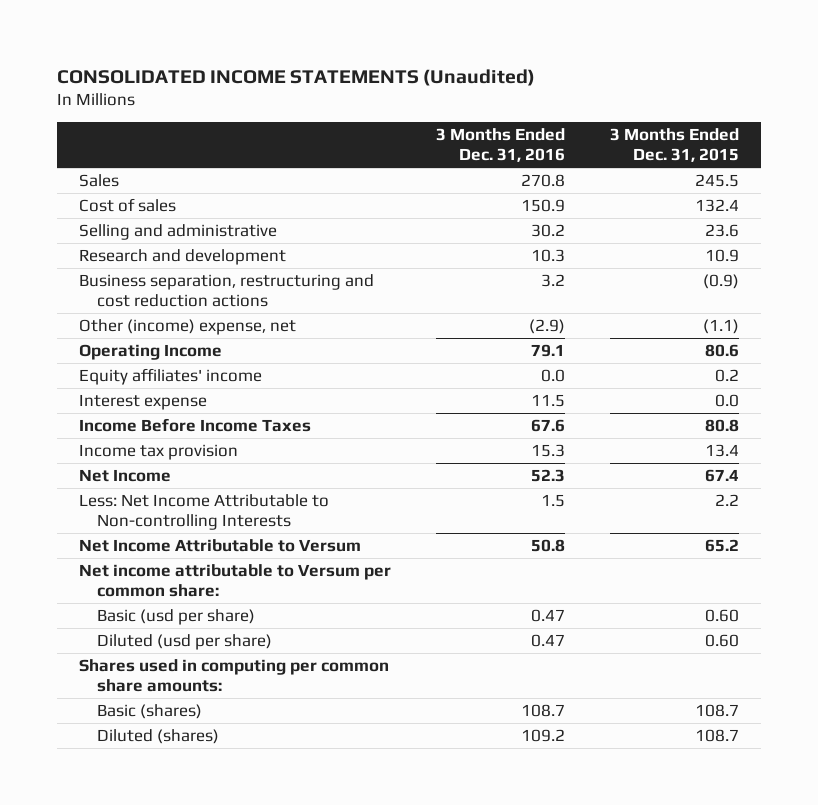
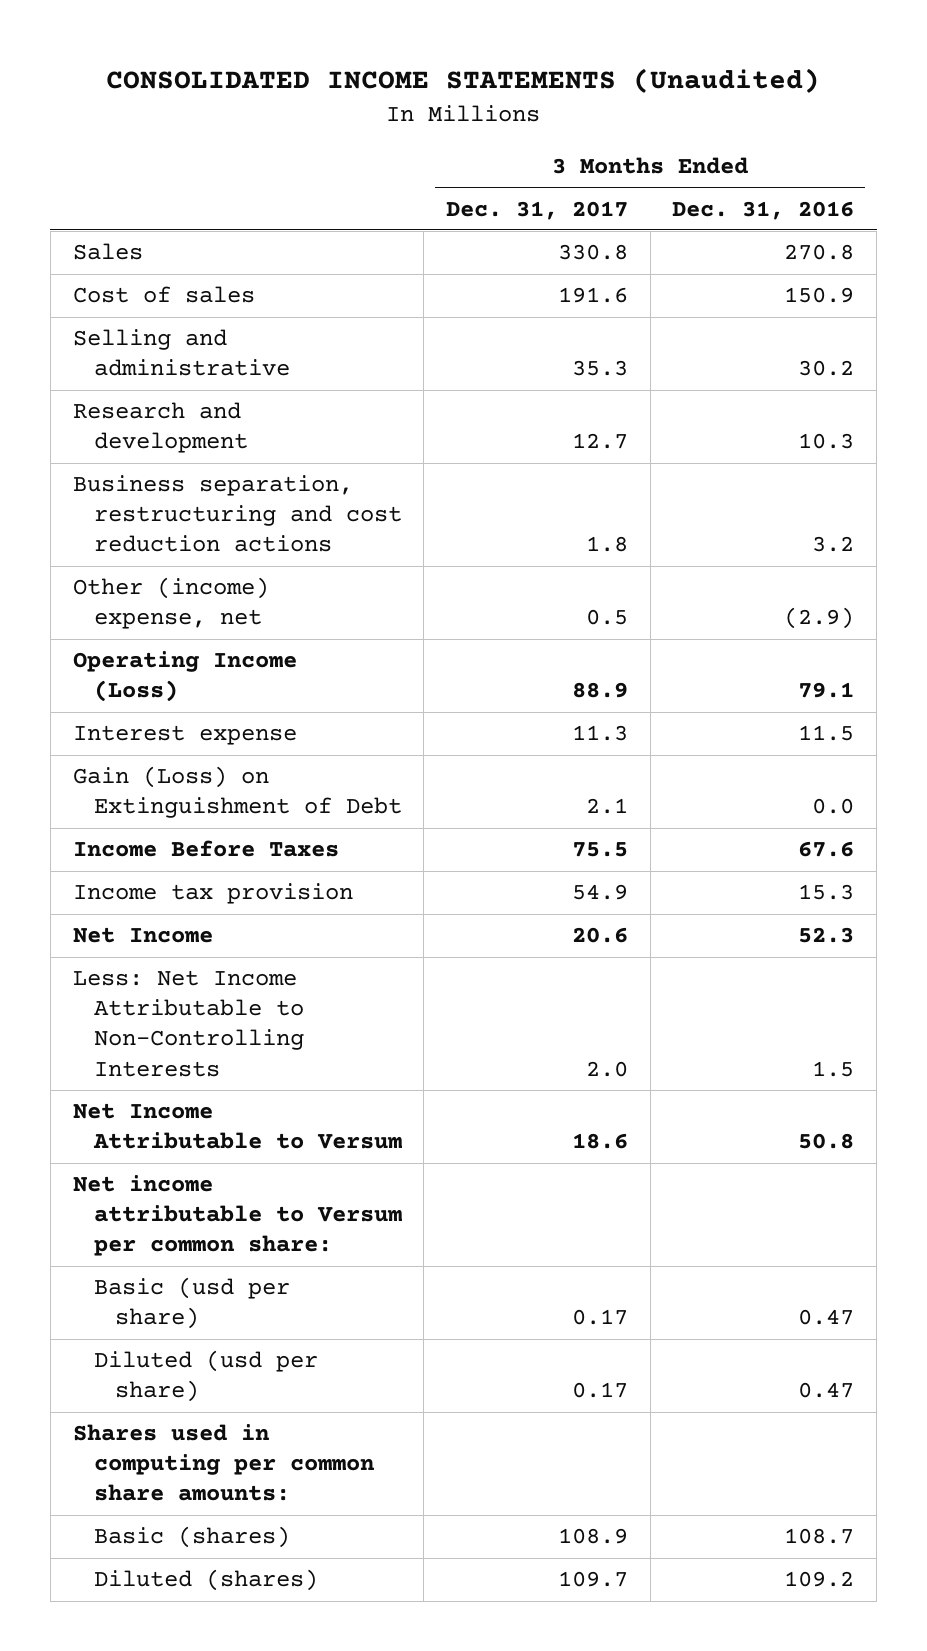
- | 3 Months Ended Dec. 31, 2016 | 3 Months Ended Dec. 31, 2015
+ | 3 Months Ended Dec. 31, 2017 | 3 Months Ended Dec. 31, 2016
- Operating Income | 79.1 | 80.6
- Equity affiliates' income | 0.0 | 0.2
+ Operating Income (Loss) | 88.9 | 79.1
- Income Before Income Taxes | 67.6 | 80.8
+ Gain (Loss) on Extinguishment of Debt | 2.1 | 0.0
+ Income Before Taxes | 75.5 | 67.6
- Less: Net Income Attributable to Non-controlling Interests | 1.5 | 2.2
+ Less: Net Income Attributable to Non-Controlling Interests | 2.0 | 1.5

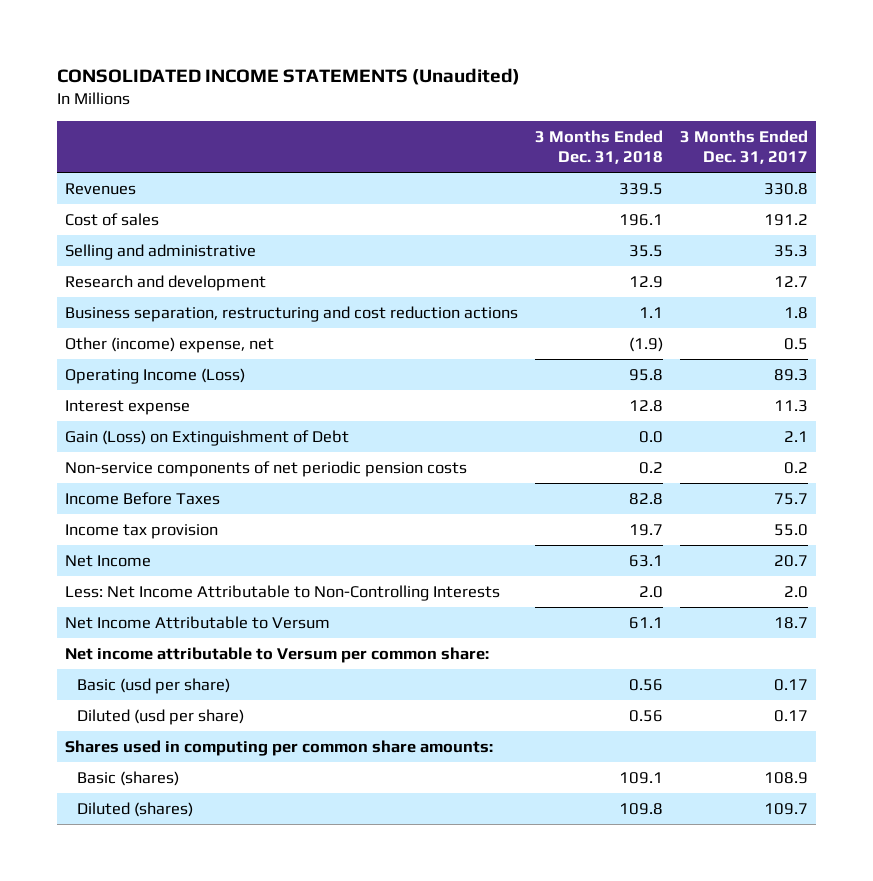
- | 3 Months Ended Dec. 31, 2017 | 3 Months Ended Dec. 31, 2016
+ | 3 Months Ended Dec. 31, 2018 | 3 Months Ended Dec. 31, 2017
- Sales | 330.8 | 270.8
- Cost of sales | 191.6 | 150.9
+ Revenues | 339.5 | 330.8
+ Cost of sales | 196.1 | 191.2
- Operating Income (Loss) | 88.9 | 79.1
+ Operating Income (Loss) | 95.8 | 89.3
- Income Before Taxes | 75.5 | 67.6
- Income tax provision | 54.9 | 15.3
- Net Income | 20.6 | 52.3
+ Non-service components of net periodic pension costs | 0.2 | 0.2
+ Income Before Taxes | 82.8 | 75.7
+ Income tax provision | 19.7 | 55.0
+ Net Income | 63.1 | 20.7
- Net Income Attributable to Versum | 18.6 | 50.8
+ Net Income Attributable to Versum | 61.1 | 18.7

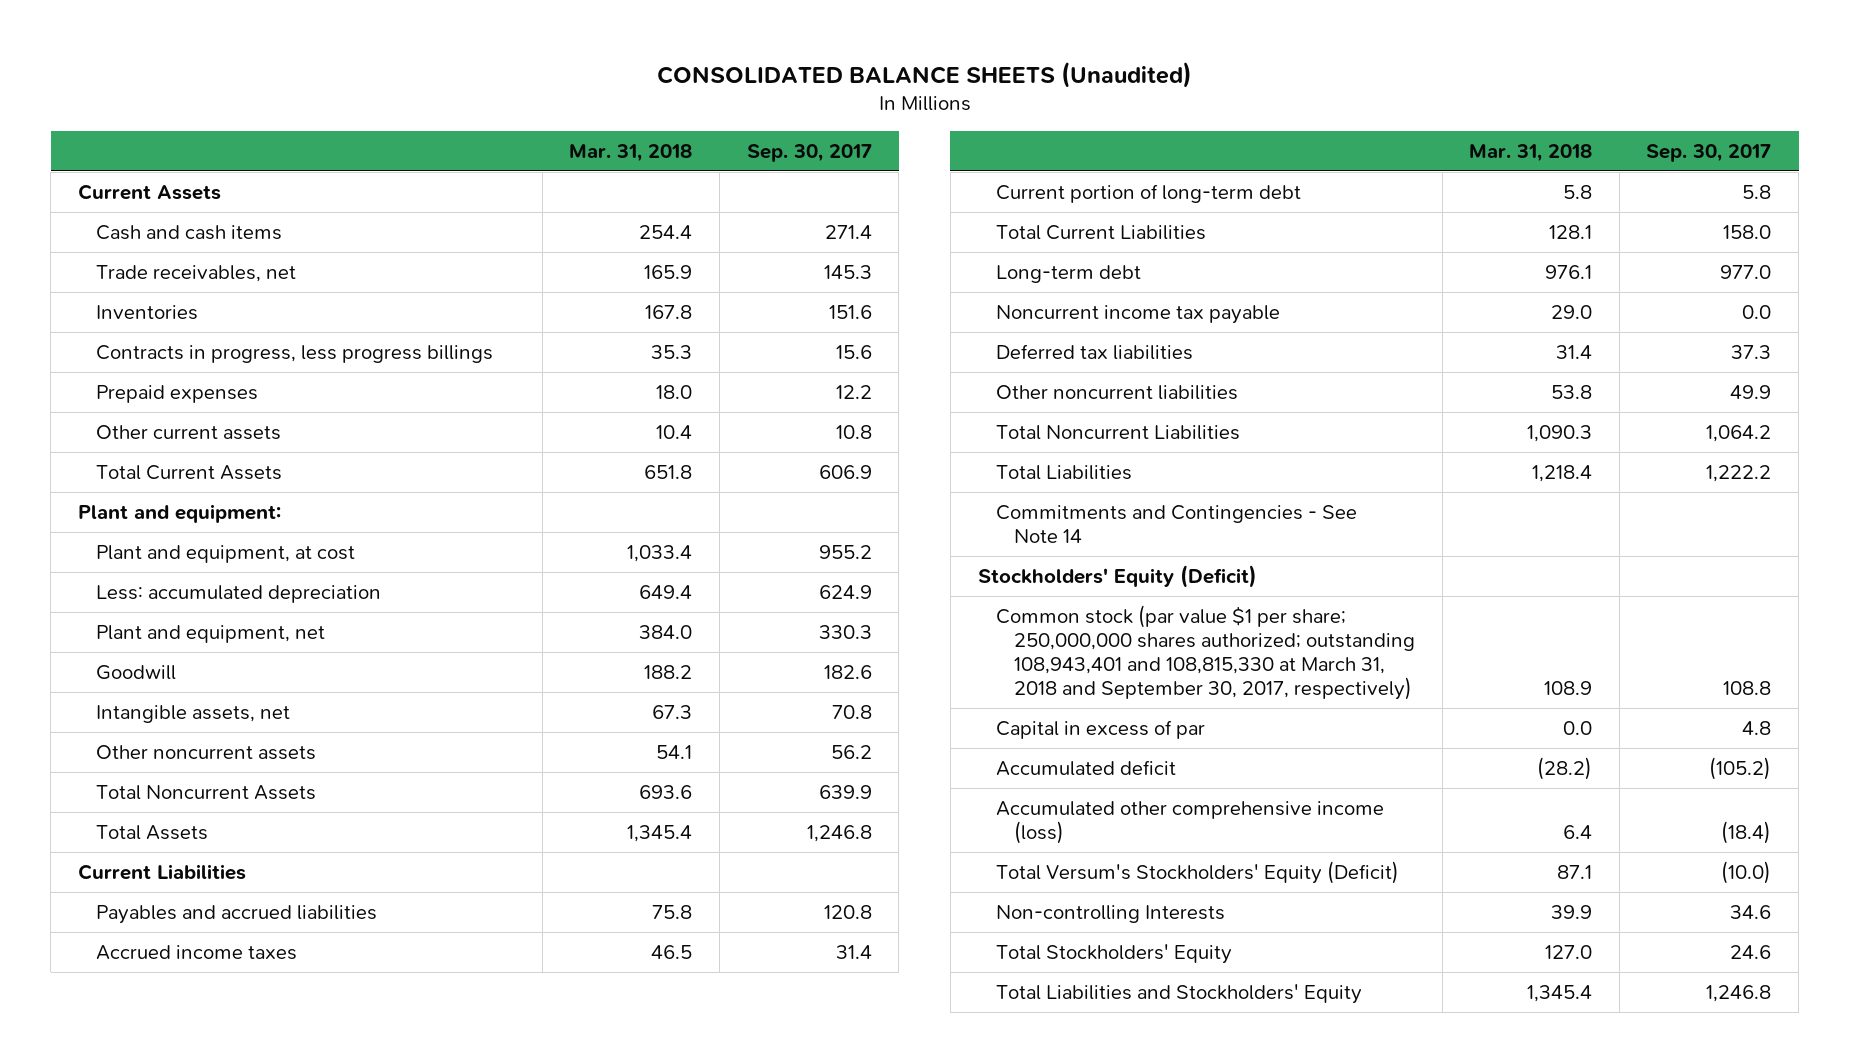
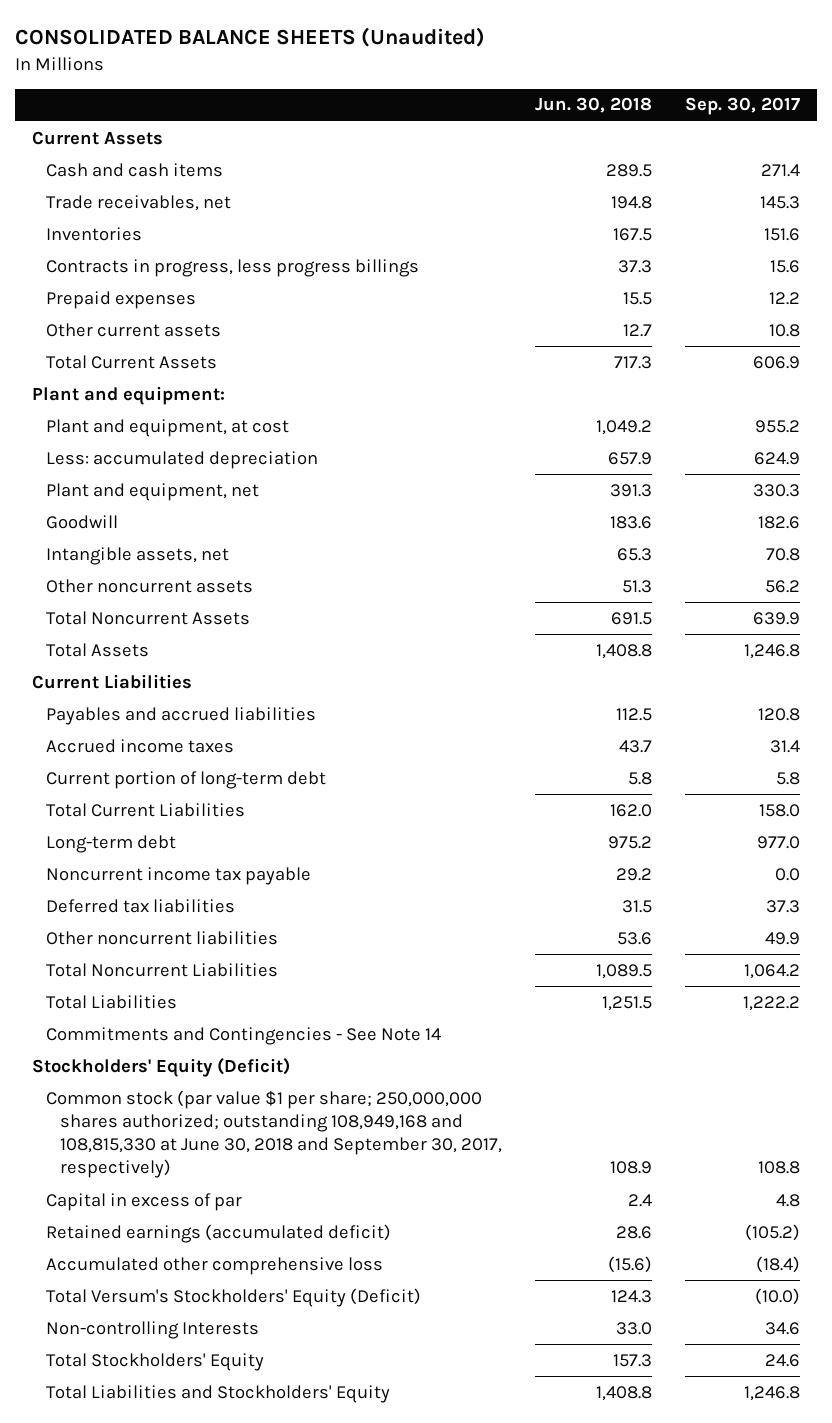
- | Mar. 31, 2018 | Sep. 30, 2017
+ | Jun. 30, 2018 | Sep. 30, 2017
- Common stock (par value $1 per share; 250,000,000 shares authorized; outstanding 108,943,401 and 108,815,330 at March 31, 2018 and September 30, 2017, respectively) | 108.9 | 108.8
+ Common stock (par value $1 per share; 250,000,000 shares authorized; outstanding 108,949,168 and 108,815,330 at June 30, 2018 and September 30, 2017, respectively) | 108.9 | 108.8
- Accumulated deficit | (28.2) | (105.2)
- Accumulated other comprehensive income (loss) | 6.4 | (18.4)
+ Retained earnings (accumulated deficit) | 28.6 | (105.2)
+ Accumulated other comprehensive loss | (15.6) | (18.4)

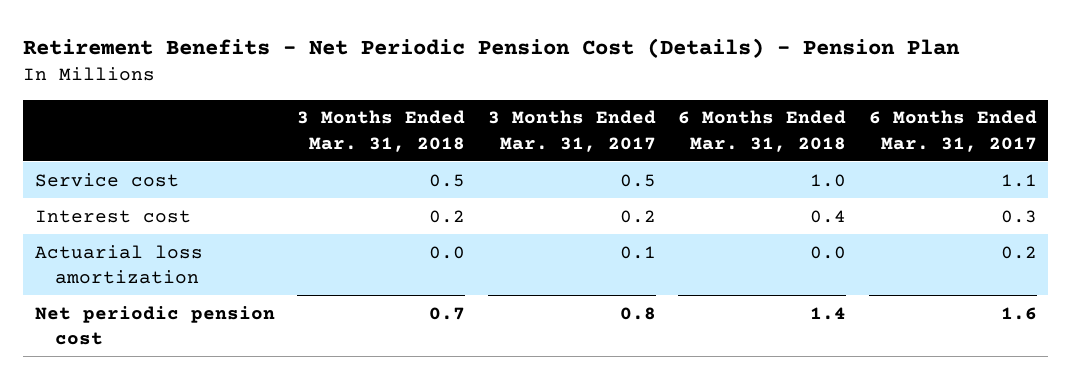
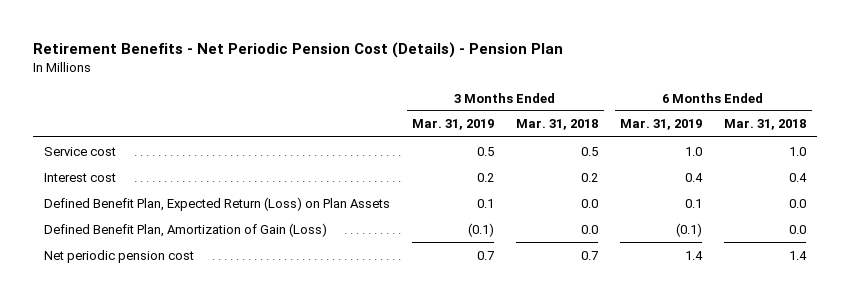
- | 3 Months Ended Mar. 31, 2018 | 3 Months Ended Mar. 31, 2017 | 6 Months Ended Mar. 31, 2018 | 6 Months Ended Mar. 31, 2017
+ | 3 Months Ended Mar. 31, 2019 | 3 Months Ended Mar. 31, 2018 | 6 Months Ended Mar. 31, 2019 | 6 Months Ended Mar. 31, 2018
- Actuarial loss amortization | 0.0 | 0.1 | 0.0 | 0.2
+ Defined Benefit Plan, Expected Return (Loss) on Plan Assets | 0.1 | 0.0 | 0.1 | 0.0
+ Defined Benefit Plan, Amortization of Gain (Loss) | (0.1) | 0.0 | (0.1) | 0.0

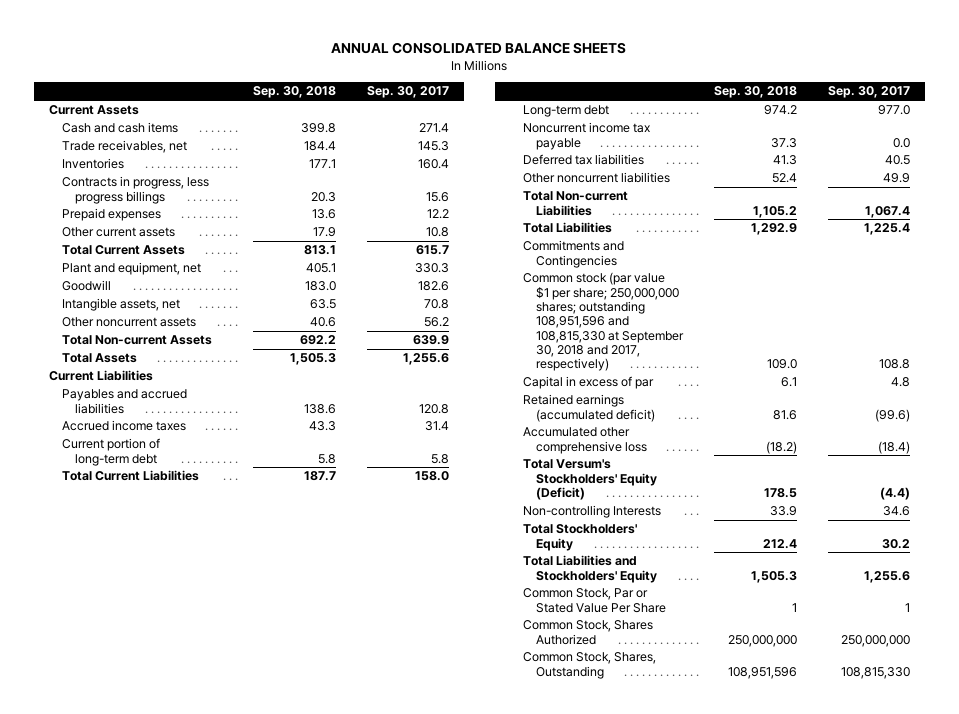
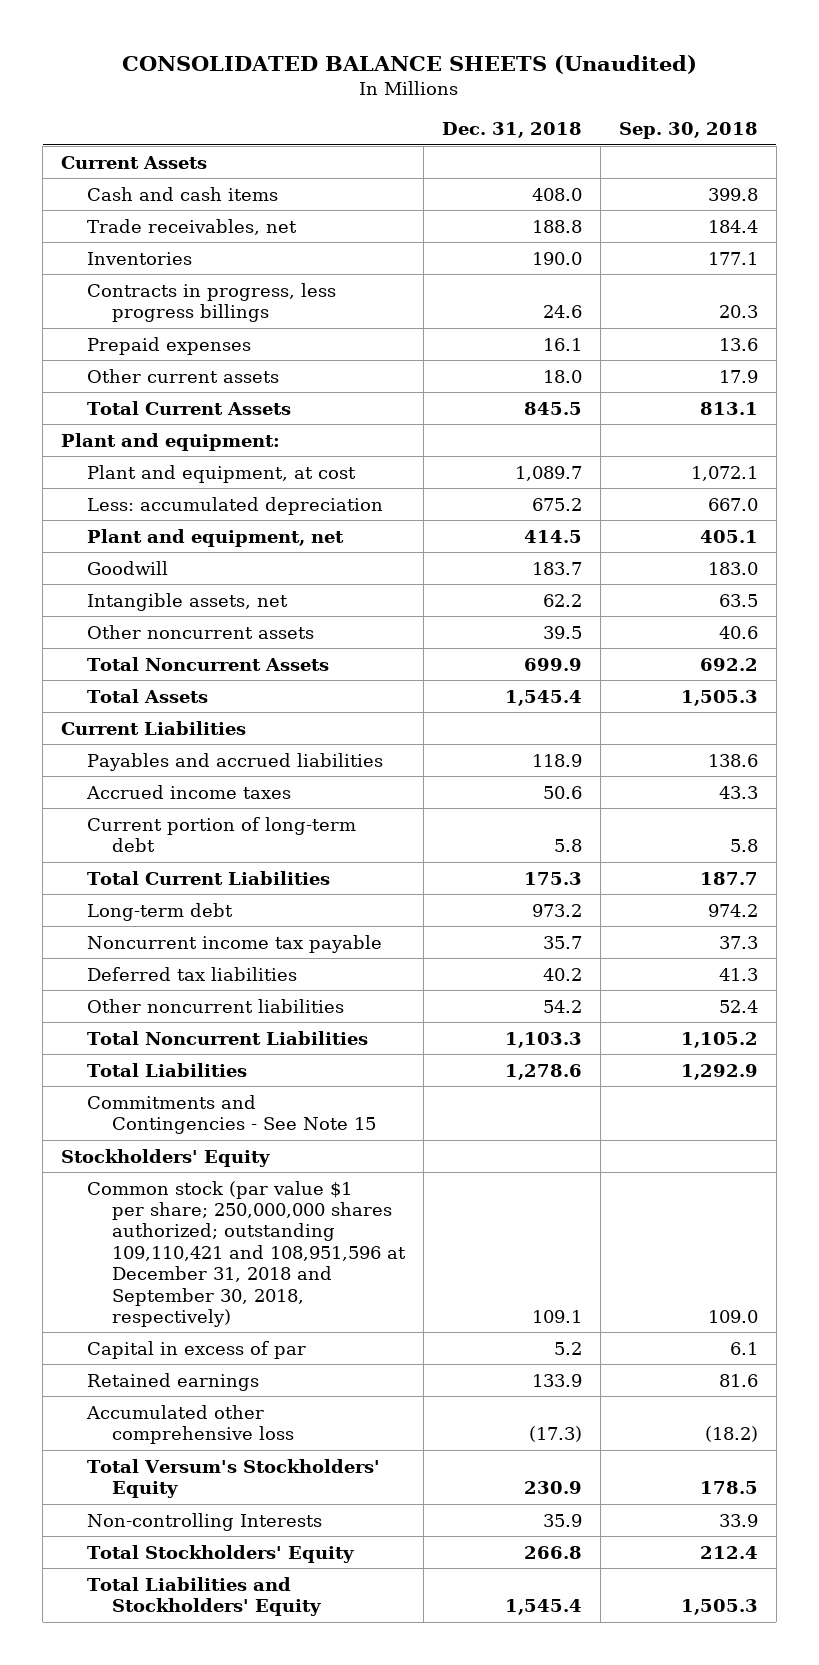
- ANNUAL CONSOLIDATED BALANCE SHEETS
+ CONSOLIDATED BALANCE SHEETS (Unaudited)
- | Sep. 30, 2018 | Sep. 30, 2017
+ | Dec. 31, 2018 | Sep. 30, 2018
+ Plant and equipment:
+ Plant and equipment, at cost | 1,089.7 | 1,072.1
+ Less: accumulated depreciation | 675.2 | 667.0
- Total Non-current Assets | 692.2 | 639.9
+ Total Noncurrent Assets | 699.9 | 692.2
- Total Non-current Liabilities | 1,105.2 | 1,067.4
+ Total Noncurrent Liabilities | 1,103.3 | 1,105.2
- Commitments and Contingencies
- Common stock (par value $1 per share; 250,000,000 shares; outstanding 108,951,596 and 108,815,330 at September 30, 2018 and 2017, respectively) | 109.0 | 108.8
+ Commitments and Contingencies - See Note 15
+ Stockholders' Equity
+ Common stock (par value $1 per share; 250,000,000 shares authorized; outstanding 109,110,421 and 108,951,596 at December 31, 2018 and September 30, 2018, respectively) | 109.1 | 109.0
- Retained earnings (accumulated deficit) | 81.6 | (99.6)
+ Retained earnings | 133.9 | 81.6
- Total Versum's Stockholders' Equity (Deficit) | 178.5 | (4.4)
+ Total Versum's Stockholders' Equity | 230.9 | 178.5
- Common Stock, Par or Stated Value Per Share | 1 | 1
- Common Stock, Shares Authorized | 250,000,000 | 250,000,000
- Common Stock, Shares, Outstanding | 108,951,596 | 108,815,330

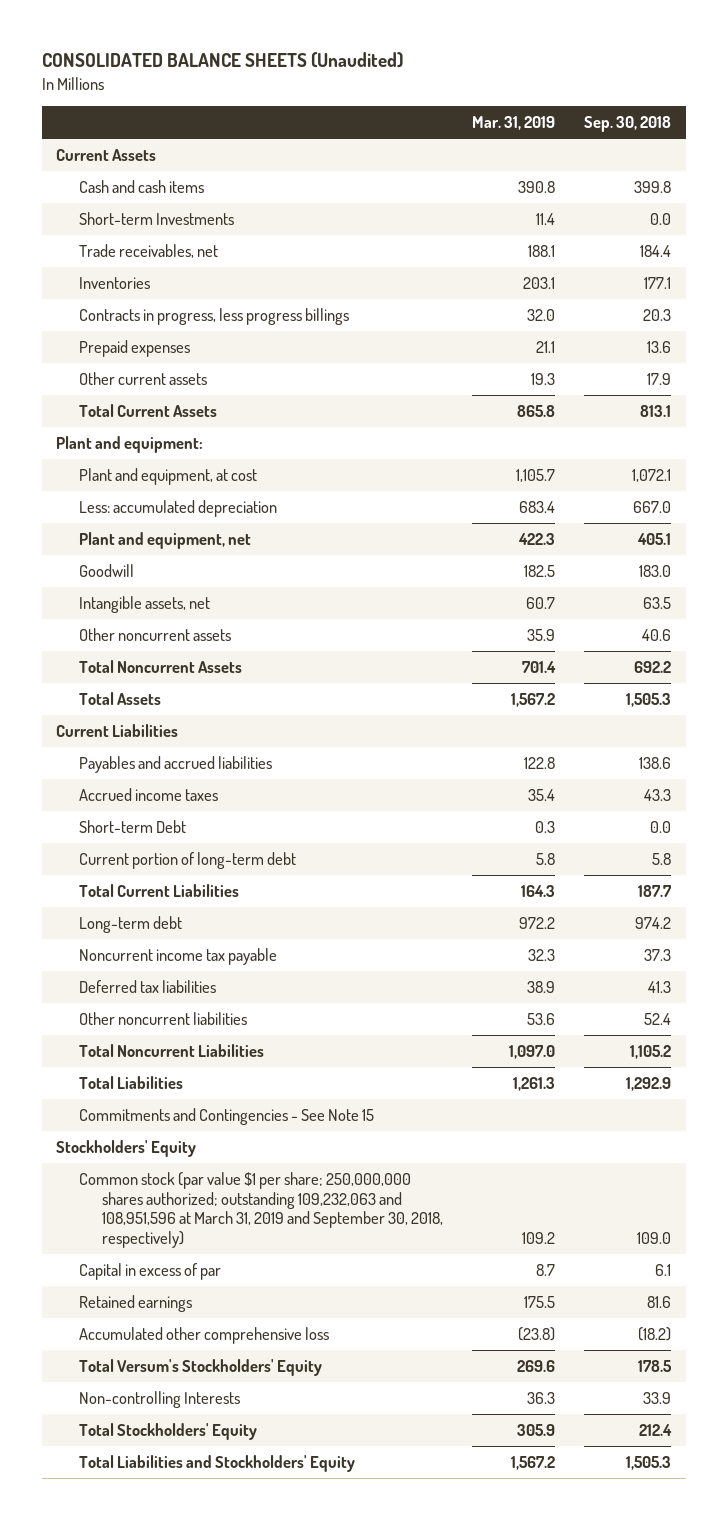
- | Dec. 31, 2018 | Sep. 30, 2018
+ | Mar. 31, 2019 | Sep. 30, 2018
+ Short-term Investments | 11.4 | 0.0
+ Short-term Debt | 0.3 | 0.0
- Common stock (par value $1 per share; 250,000,000 shares authorized; outstanding 109,110,421 and 108,951,596 at December 31, 2018 and September 30, 2018, respectively) | 109.1 | 109.0
+ Common stock (par value $1 per share; 250,000,000 shares authorized; outstanding 109,232,063 and 108,951,596 at March 31, 2019 and September 30, 2018, respectively) | 109.2 | 109.0

